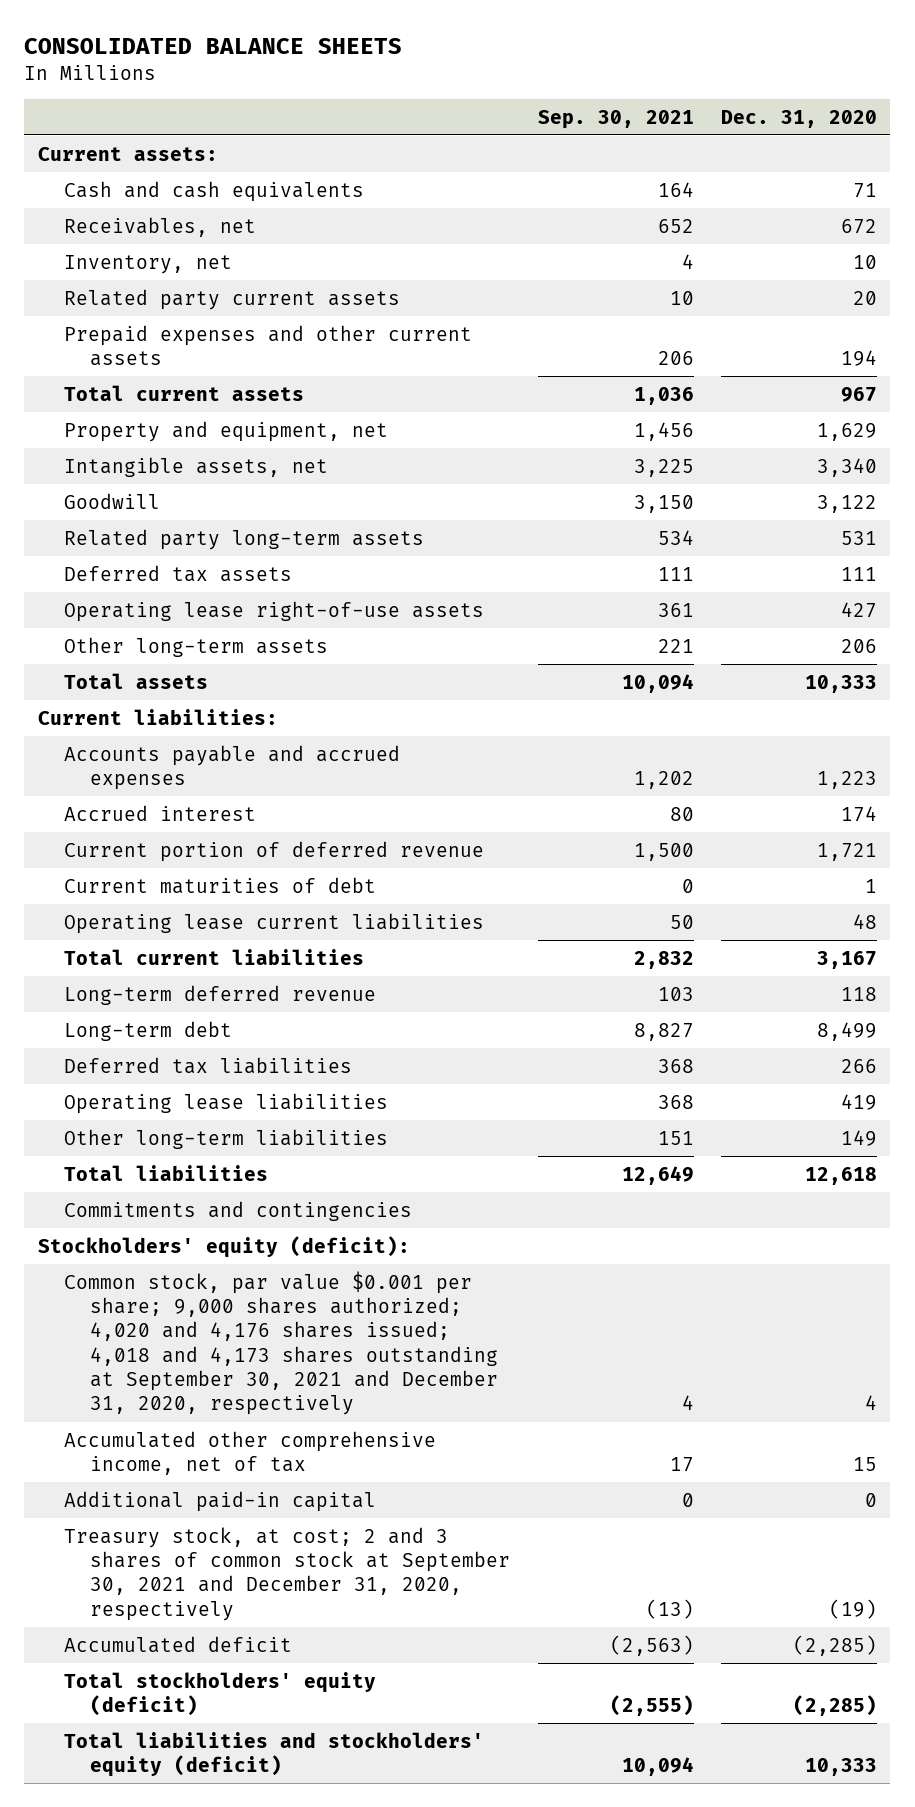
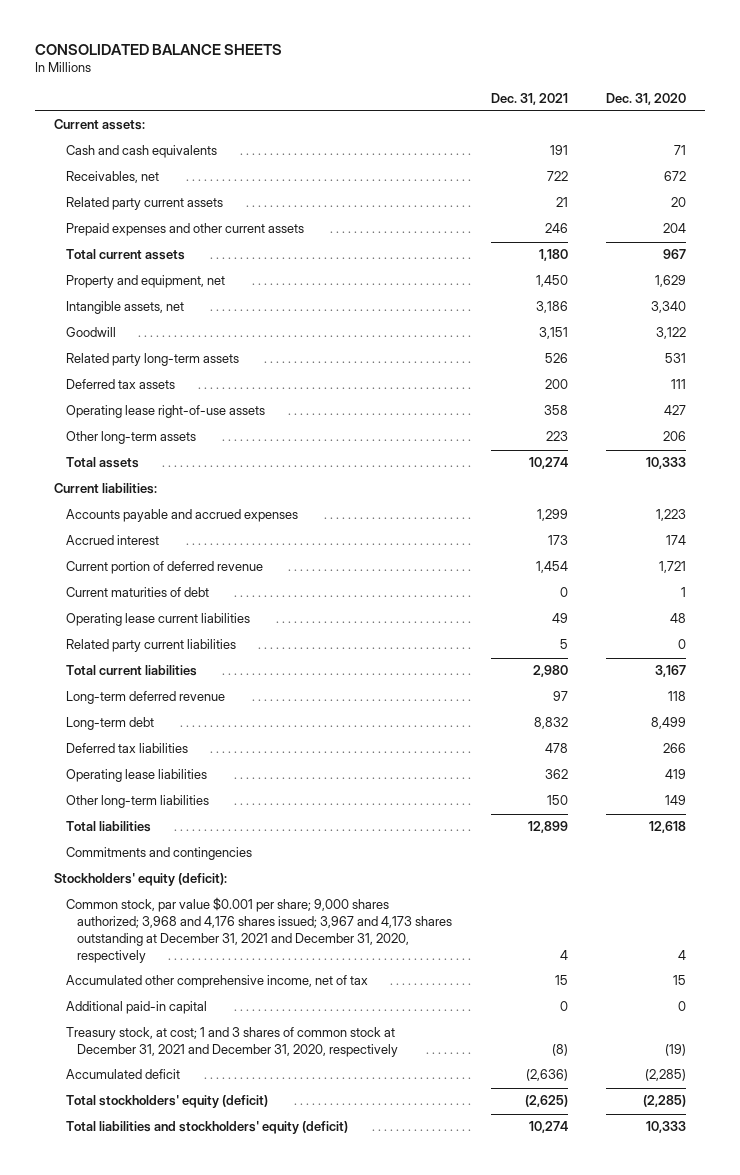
- | Sep. 30, 2021 | Dec. 31, 2020
+ | Dec. 31, 2021 | Dec. 31, 2020
- Inventory, net | 4 | 10
- Prepaid expenses and other current assets | 206 | 194
+ Prepaid expenses and other current assets | 246 | 204
+ Related party current liabilities | 5 | 0
- Common stock, par value $0.001 per share; 9,000 shares authorized; 4,020 and 4,176 shares issued; 4,018 and 4,173 shares outstanding at September 30, 2021 and December 31, 2020, respectively | 4 | 4
+ Common stock, par value $0.001 per share; 9,000 shares authorized; 3,968 and 4,176 shares issued; 3,967 and 4,173 shares outstanding at December 31, 2021 and December 31, 2020, respectively | 4 | 4
- Treasury stock, at cost; 2 and 3 shares of common stock at September 30, 2021 and December 31, 2020, respectively | (13) | (19)
+ Treasury stock, at cost; 1 and 3 shares of common stock at December 31, 2021 and December 31, 2020, respectively | (8) | (19)

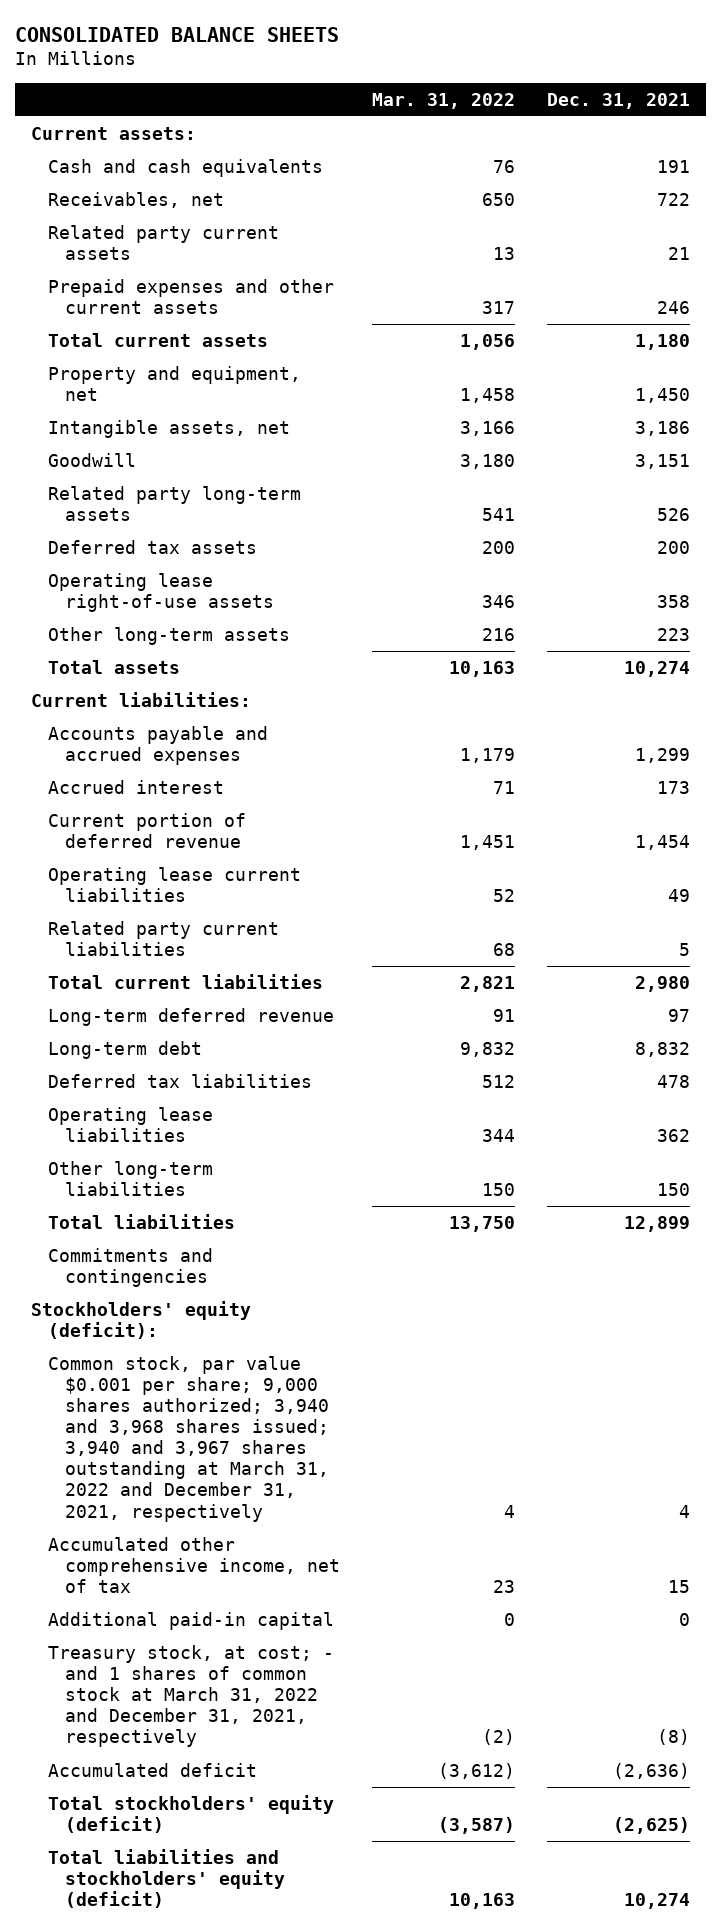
- | Dec. 31, 2021 | Dec. 31, 2020
+ | Mar. 31, 2022 | Dec. 31, 2021
- Current maturities of debt | 0 | 1
- Common stock, par value $0.001 per share; 9,000 shares authorized; 3,968 and 4,176 shares issued; 3,967 and 4,173 shares outstanding at December 31, 2021 and December 31, 2020, respectively | 4 | 4
+ Common stock, par value $0.001 per share; 9,000 shares authorized; 3,940 and 3,968 shares issued; 3,940 and 3,967 shares outstanding at March 31, 2022 and December 31, 2021, respectively | 4 | 4
- Treasury stock, at cost; 1 and 3 shares of common stock at December 31, 2021 and December 31, 2020, respectively | (8) | (19)
+ Treasury stock, at cost; - and 1 shares of common stock at March 31, 2022 and December 31, 2021, respectively | (2) | (8)

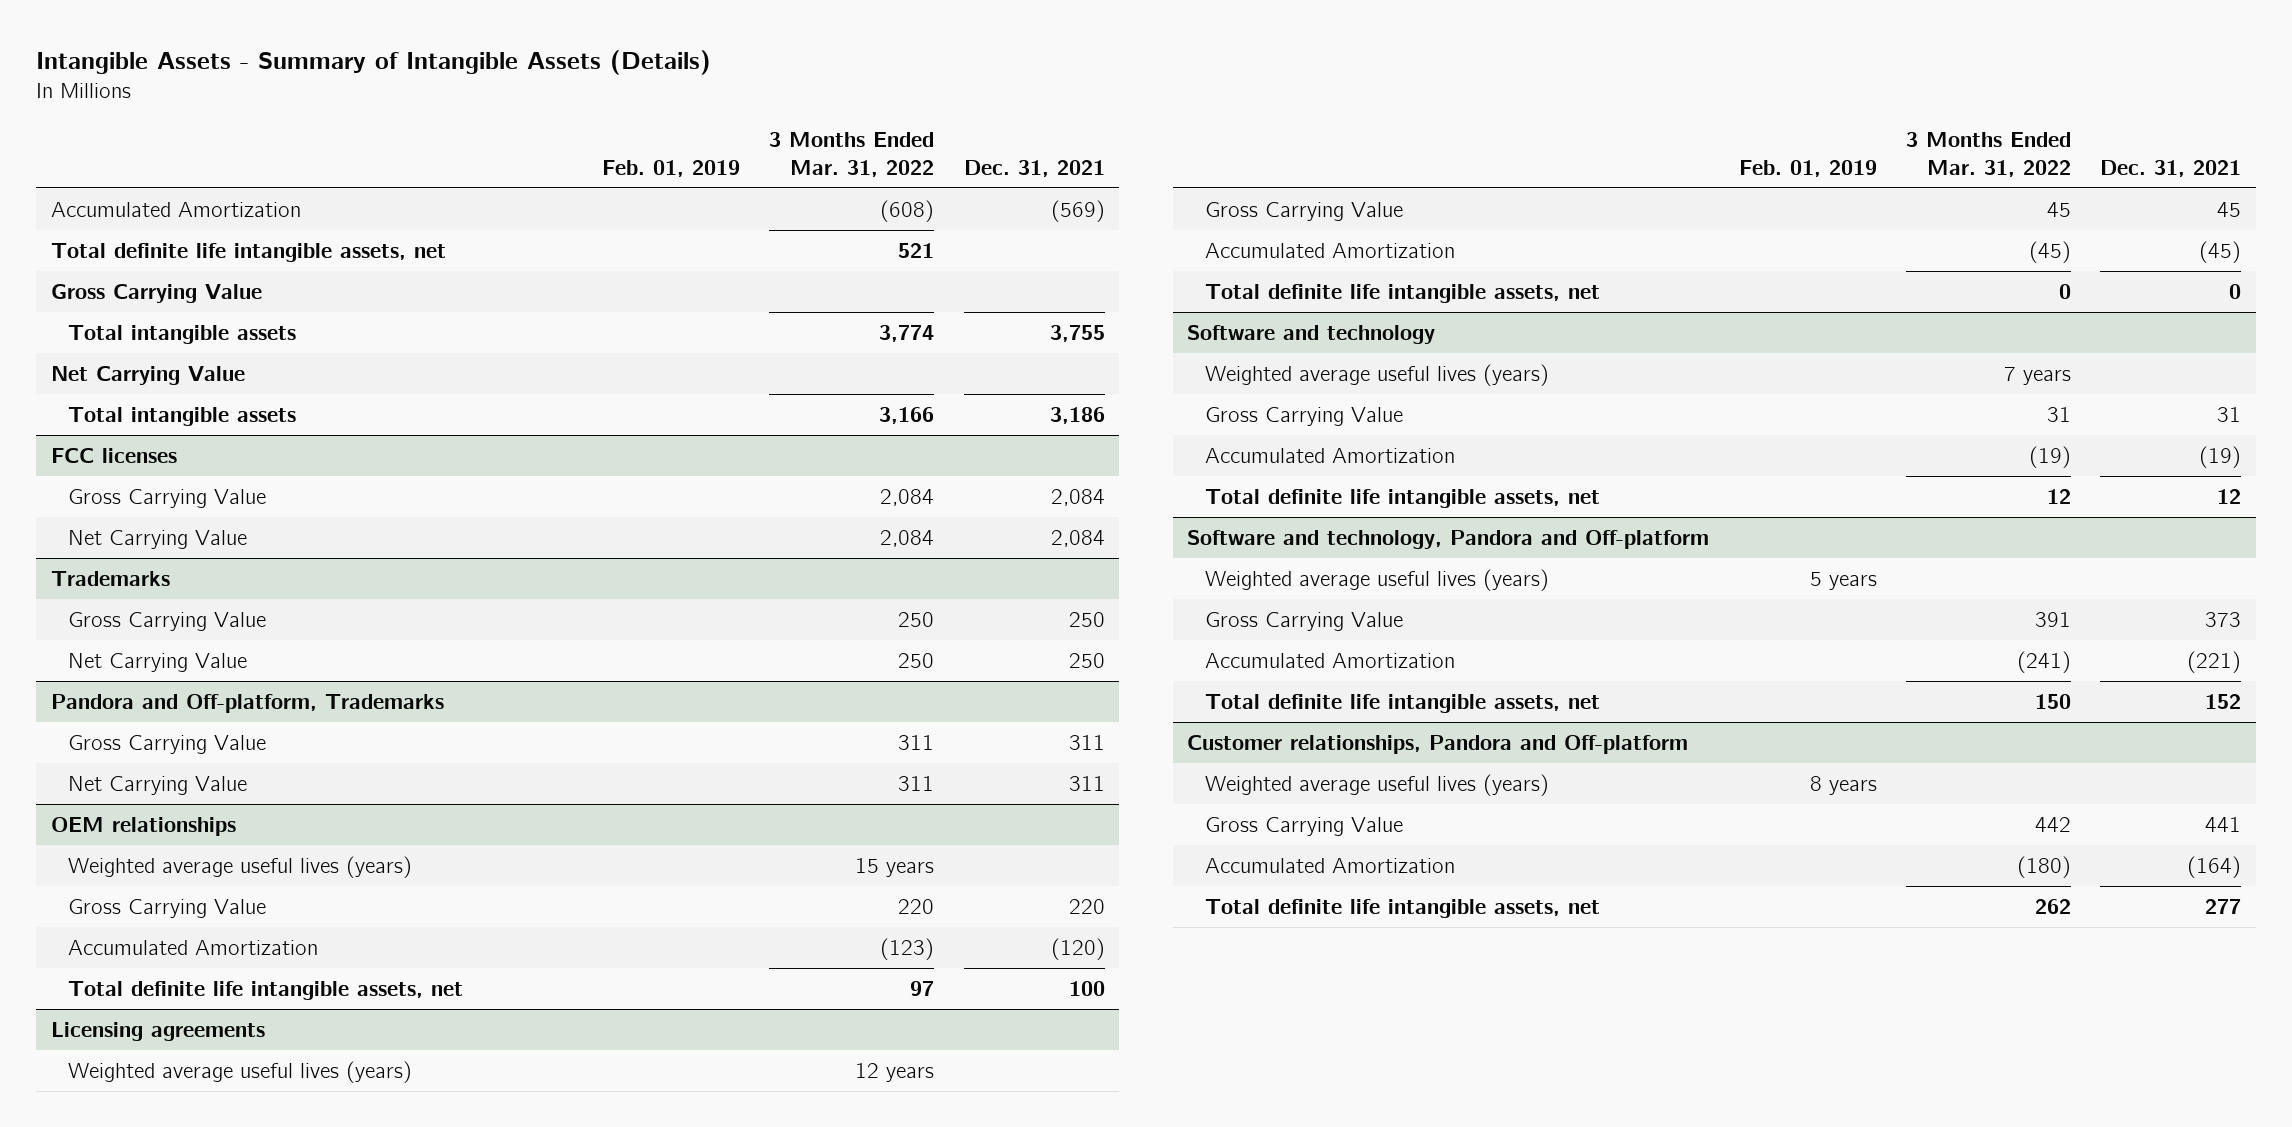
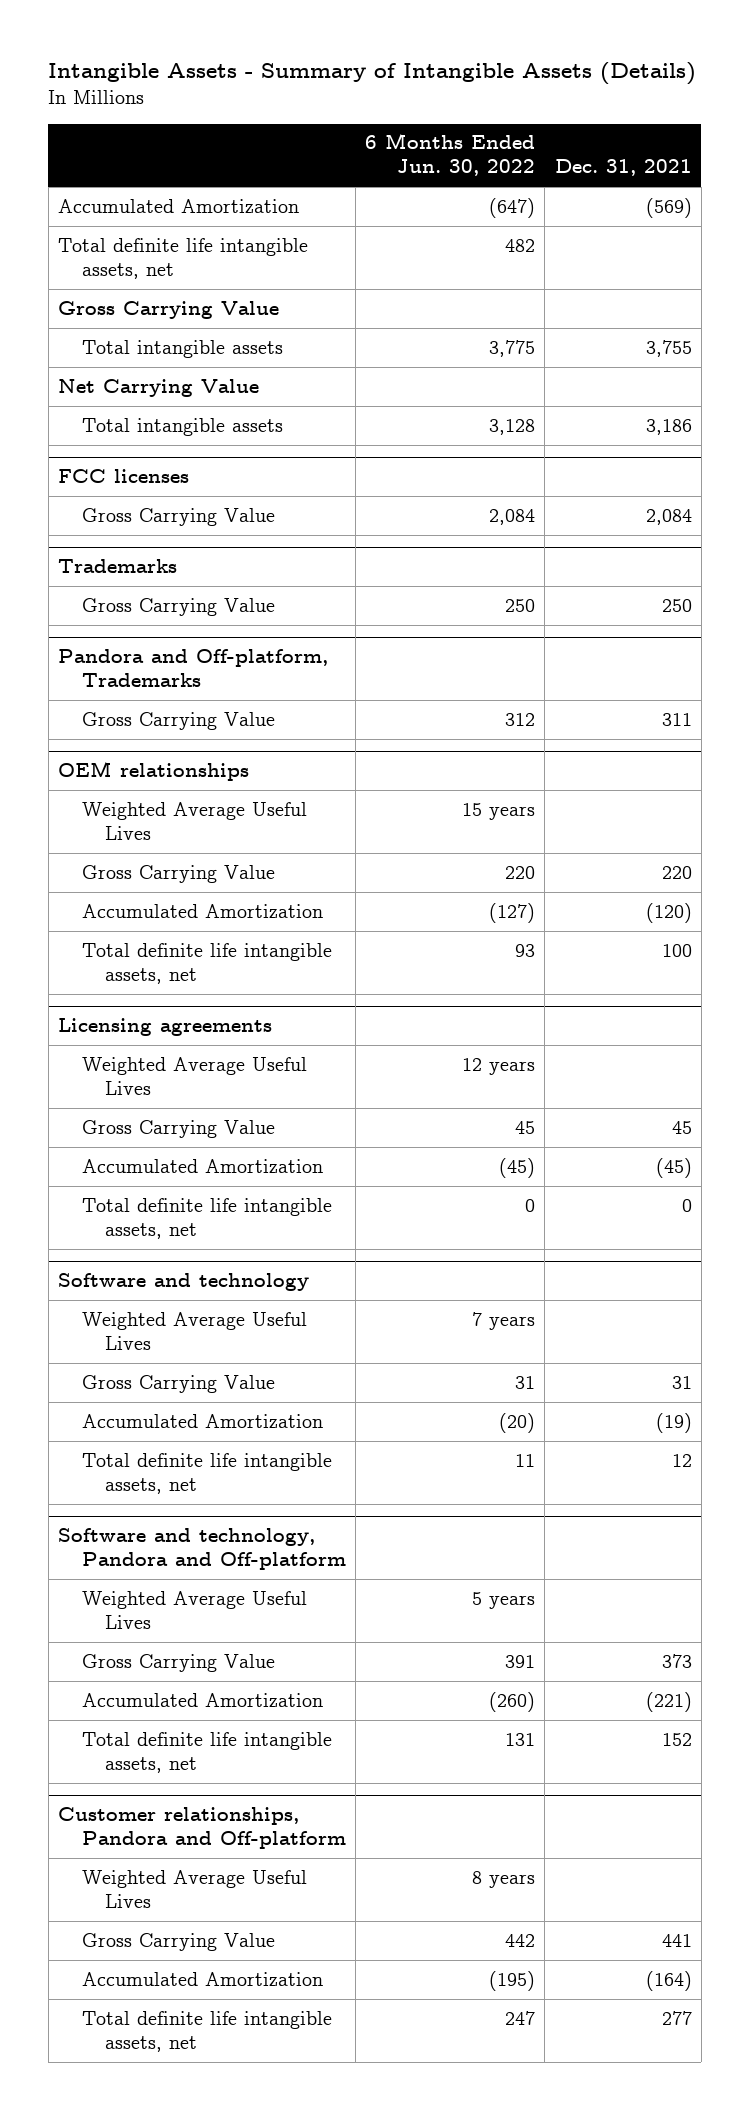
- | Feb. 01, 2019 | 3 Months Ended Mar. 31, 2022 | Dec. 31, 2021
+ | 6 Months Ended Jun. 30, 2022 | Dec. 31, 2021
@ FCC licenses
- Net Carrying Value | | 2,084 | 2,084
@ Trademarks
- Net Carrying Value | | 250 | 250
@ Pandora and Off-platform, Trademarks
- Net Carrying Value | | 311 | 311
@ OEM relationships
- Weighted average useful lives (years) | | 15 years |
+ Weighted Average Useful Lives | 15 years |
@ Licensing agreements
- Weighted average useful lives (years) | | 12 years |
+ Weighted Average Useful Lives | 12 years |
@ Software and technology
- Weighted average useful lives (years) | | 7 years |
+ Weighted Average Useful Lives | 7 years |
@ Software and technology, Pandora and Off-platform
- Weighted average useful lives (years) | 5 years | |
+ Weighted Average Useful Lives | 5 years |
@ Customer relationships, Pandora and Off-platform
- Weighted average useful lives (years) | 8 years | |
+ Weighted Average Useful Lives | 8 years |

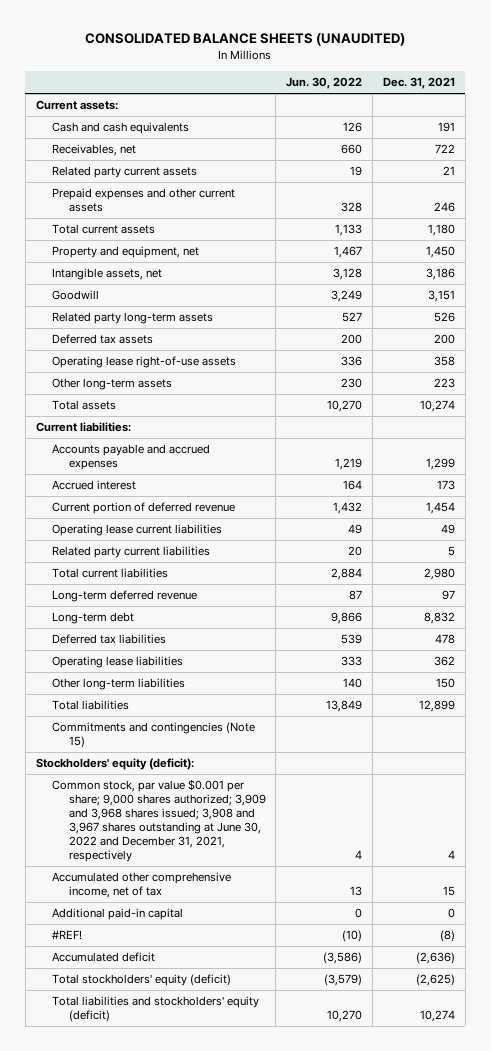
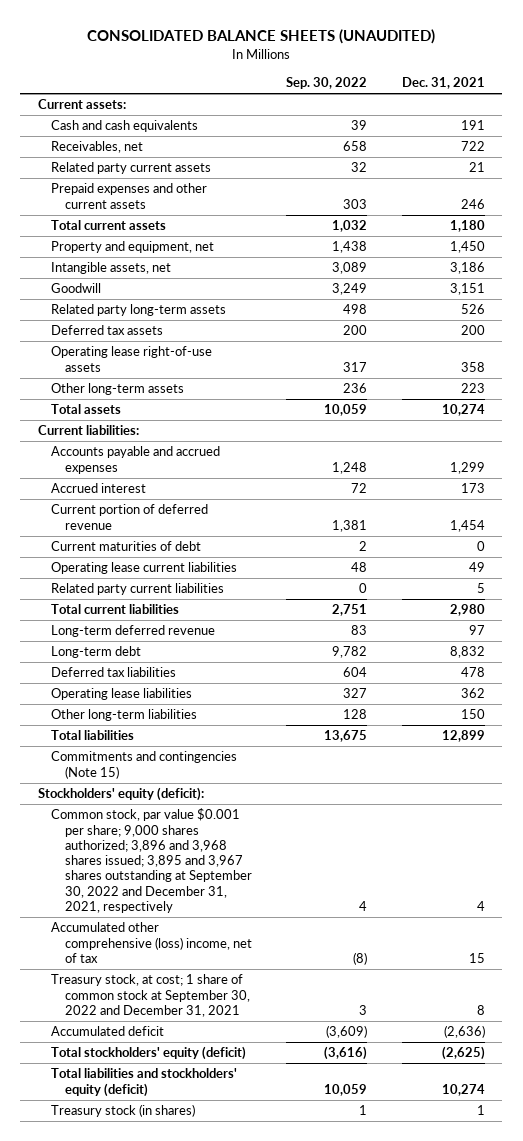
- | Jun. 30, 2022 | Dec. 31, 2021
+ | Sep. 30, 2022 | Dec. 31, 2021
+ Current maturities of debt | 2 | 0
- Common stock, par value $0.001 per share; 9,000 shares authorized; 3,909 and 3,968 shares issued; 3,908 and 3,967 shares outstanding at June 30, 2022 and December 31, 2021, respectively | 4 | 4
- Accumulated other comprehensive income, net of tax | 13 | 15
- Additional paid-in capital | 0 | 0
- #REF! | (10) | (8)
+ Common stock, par value $0.001 per share; 9,000 shares authorized; 3,896 and 3,968 shares issued; 3,895 and 3,967 shares outstanding at September 30, 2022 and December 31, 2021, respectively | 4 | 4
+ Accumulated other comprehensive (loss) income, net of tax | (8) | 15
+ Treasury stock, at cost; 1 share of common stock at September 30, 2022 and December 31, 2021 | 3 | 8
+ Treasury stock (in shares) | 1 | 1

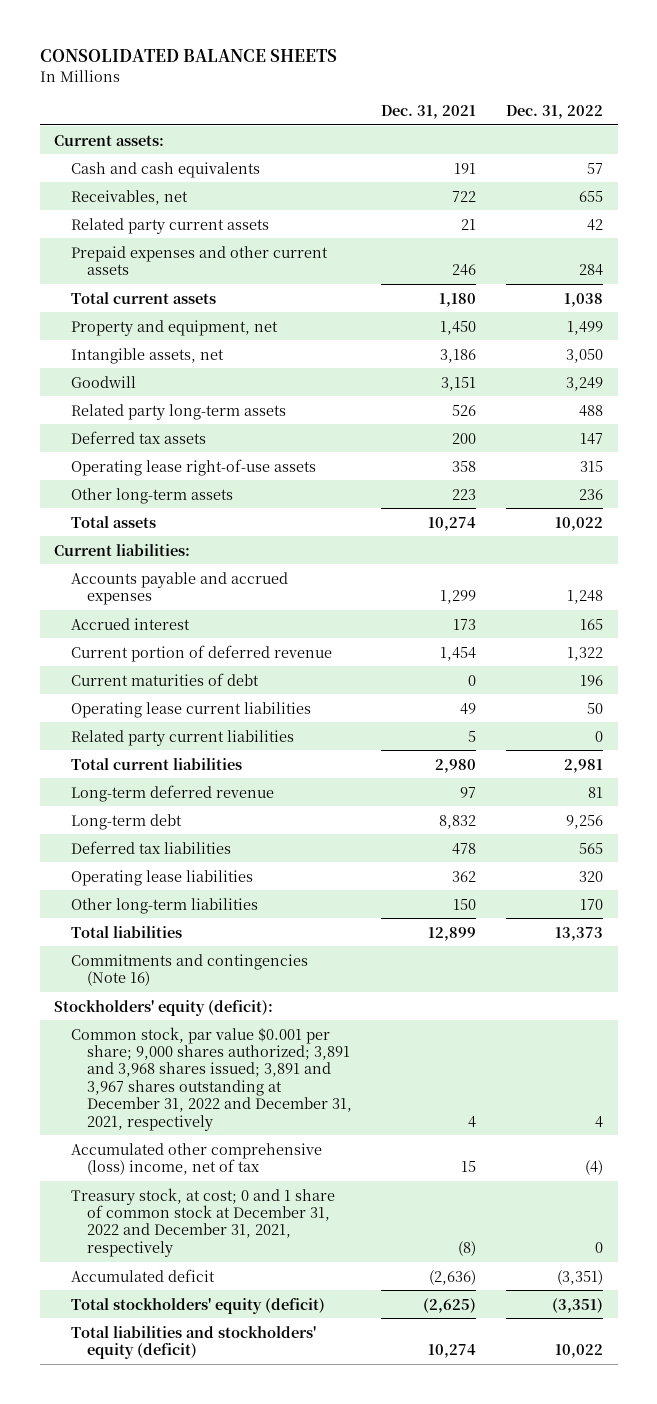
- CONSOLIDATED BALANCE SHEETS (UNAUDITED)
+ CONSOLIDATED BALANCE SHEETS
- | Sep. 30, 2022 | Dec. 31, 2021
+ | Dec. 31, 2021 | Dec. 31, 2022
- Commitments and contingencies (Note 15)
+ Commitments and contingencies (Note 16)
- Common stock, par value $0.001 per share; 9,000 shares authorized; 3,896 and 3,968 shares issued; 3,895 and 3,967 shares outstanding at September 30, 2022 and December 31, 2021, respectively | 4 | 4
+ Common stock, par value $0.001 per share; 9,000 shares authorized; 3,891 and 3,968 shares issued; 3,891 and 3,967 shares outstanding at December 31, 2022 and December 31, 2021, respectively | 4 | 4
- Treasury stock, at cost; 1 share of common stock at September 30, 2022 and December 31, 2021 | 3 | 8
+ Treasury stock, at cost; 0 and 1 share of common stock at December 31, 2022 and December 31, 2021, respectively | (8) | 0
- Treasury stock (in shares) | 1 | 1

